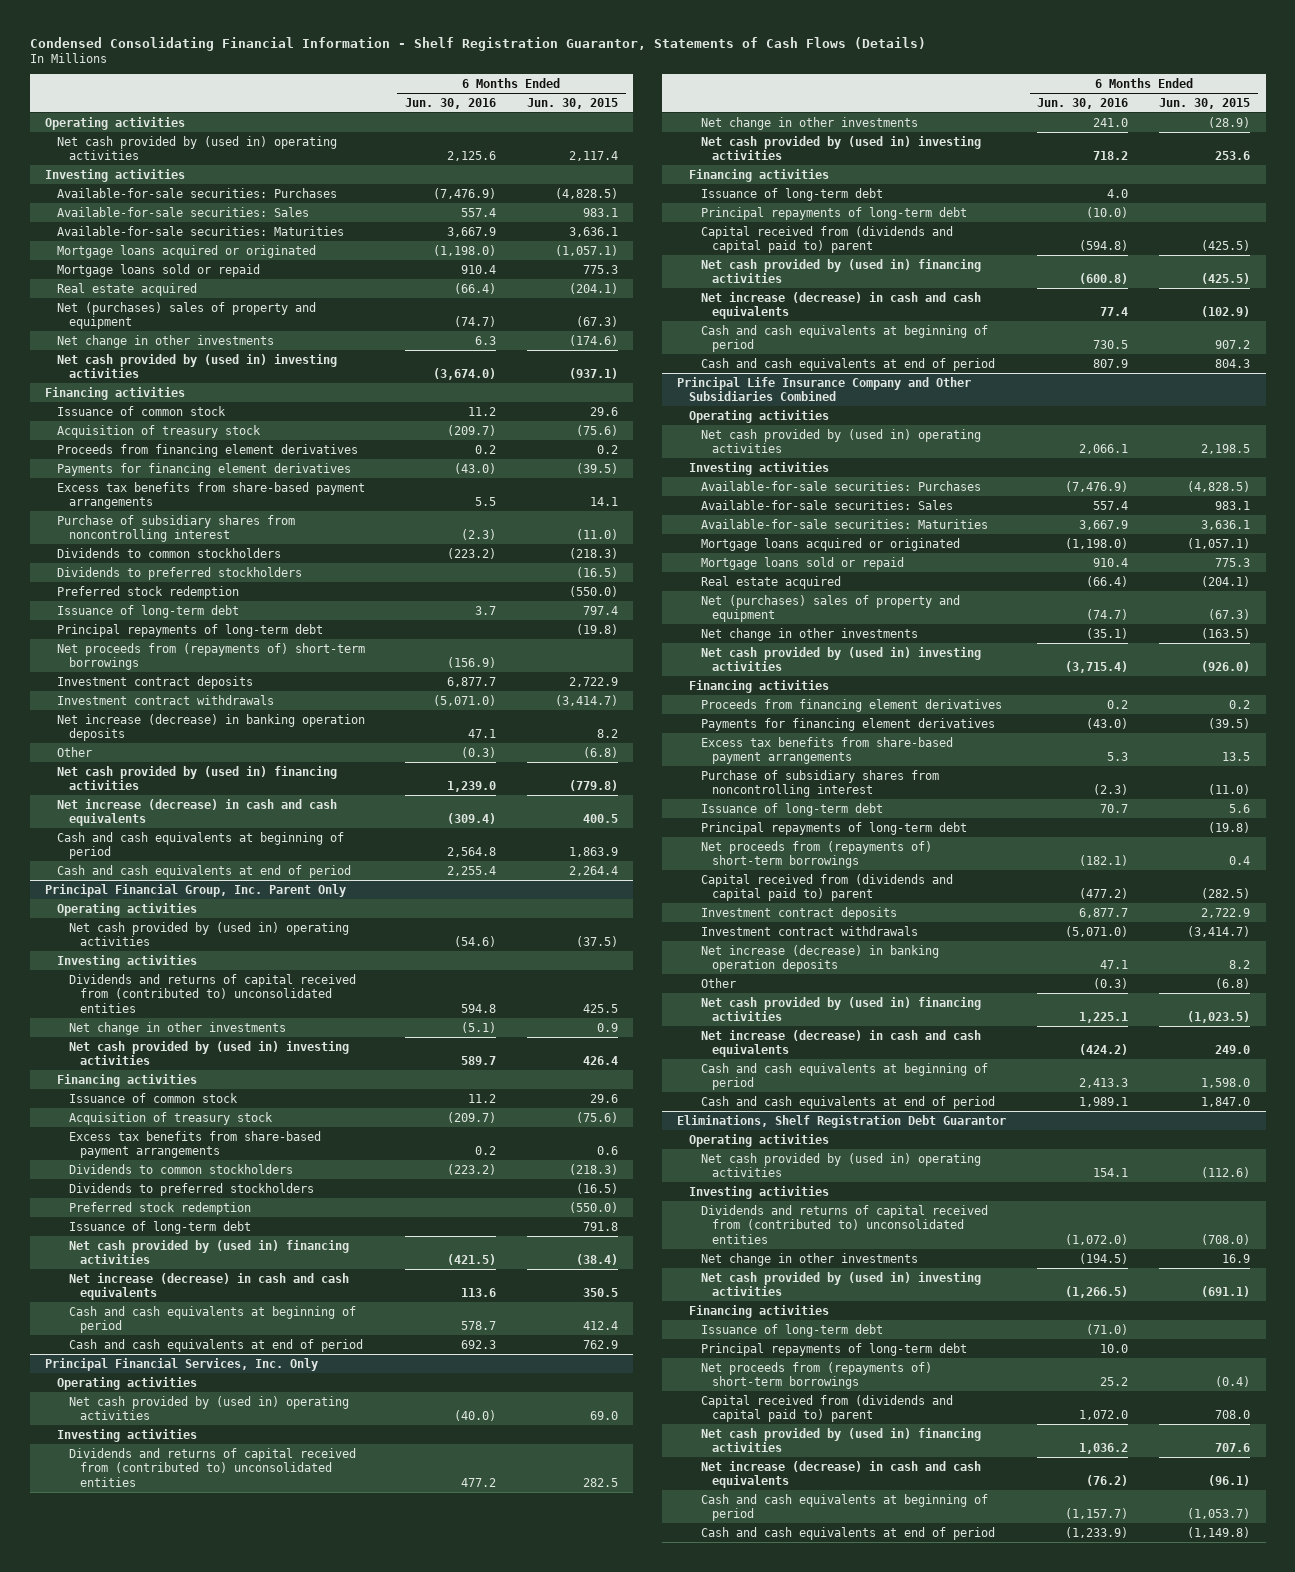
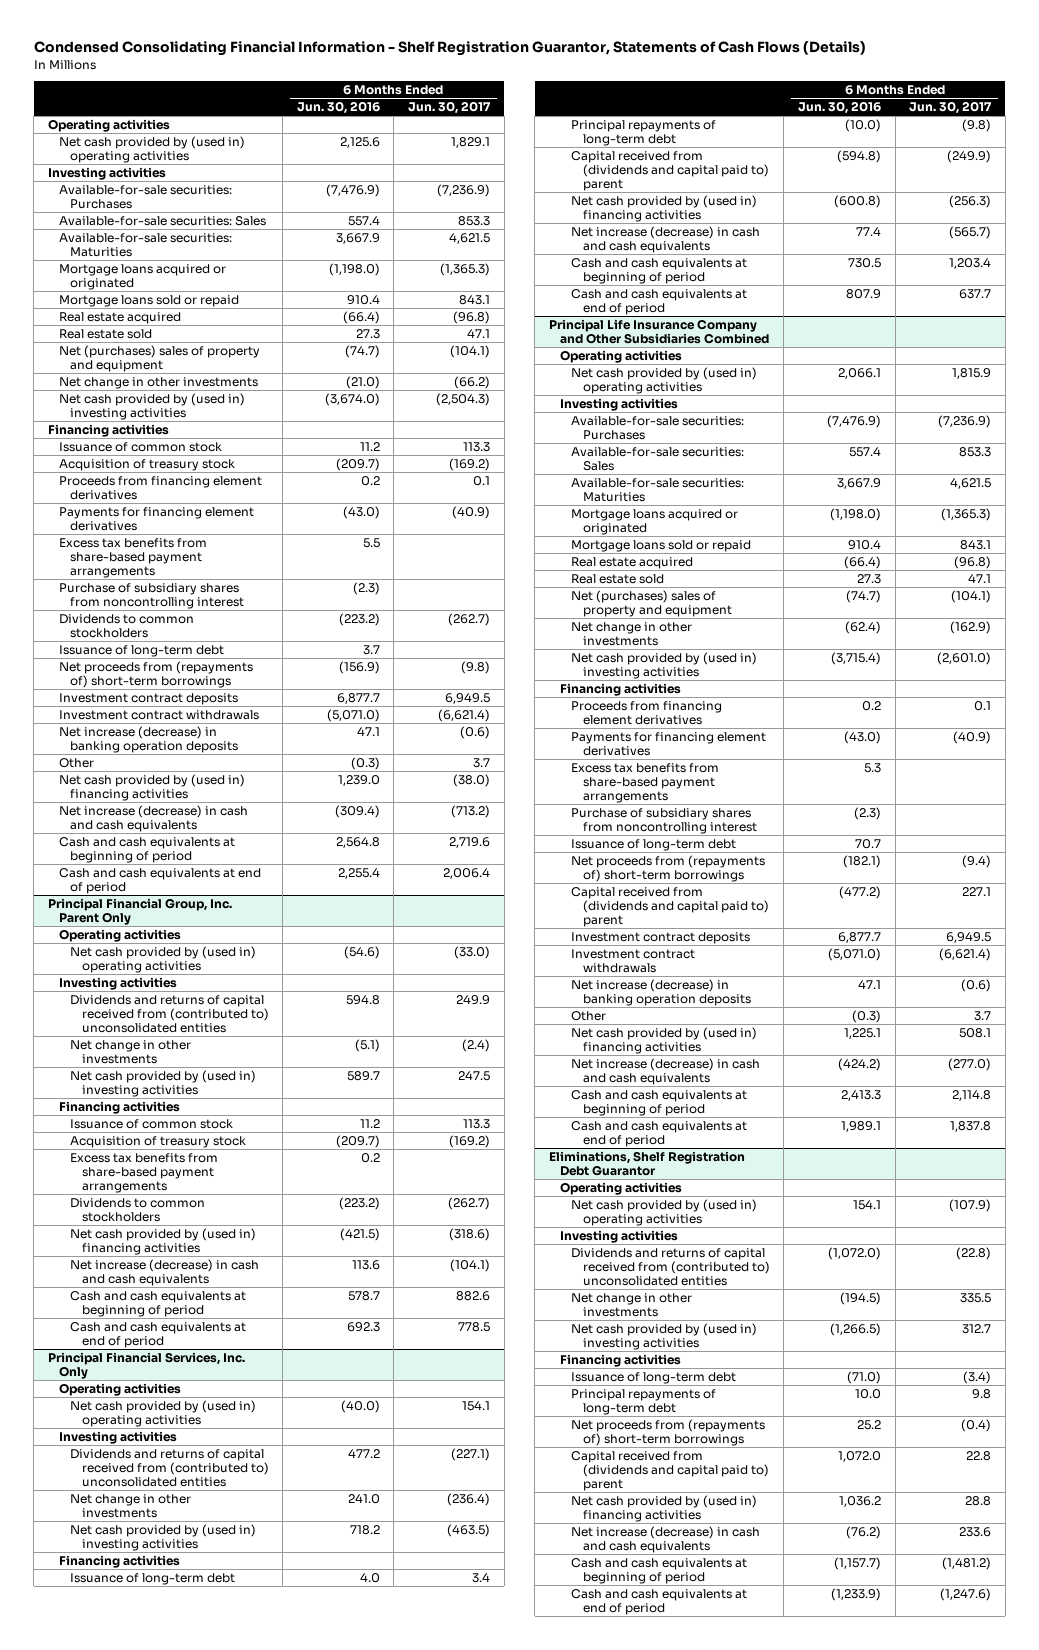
- | 6 Months Ended Jun. 30, 2016 | 6 Months Ended Jun. 30, 2015
+ | 6 Months Ended Jun. 30, 2016 | 6 Months Ended Jun. 30, 2017
+ Real estate sold | 27.3 | 47.1
- Net change in other investments | 6.3 | (174.6)
+ Net change in other investments | (21.0) | (66.2)
- Dividends to preferred stockholders | | (16.5)
- Preferred stock redemption | | (550.0)
- Principal repayments of long-term debt | | (19.8)
@ Principal Financial Group, Inc. Parent Only
- Dividends to preferred stockholders | | (16.5)
- Preferred stock redemption | | (550.0)
- Issuance of long-term debt | | 791.8
@ Principal Life Insurance Company and Other Subsidiaries Combined
+ Real estate sold | 27.3 | 47.1
- Net change in other investments | (35.1) | (163.5)
+ Net change in other investments | (62.4) | (162.9)
- Principal repayments of long-term debt | | (19.8)

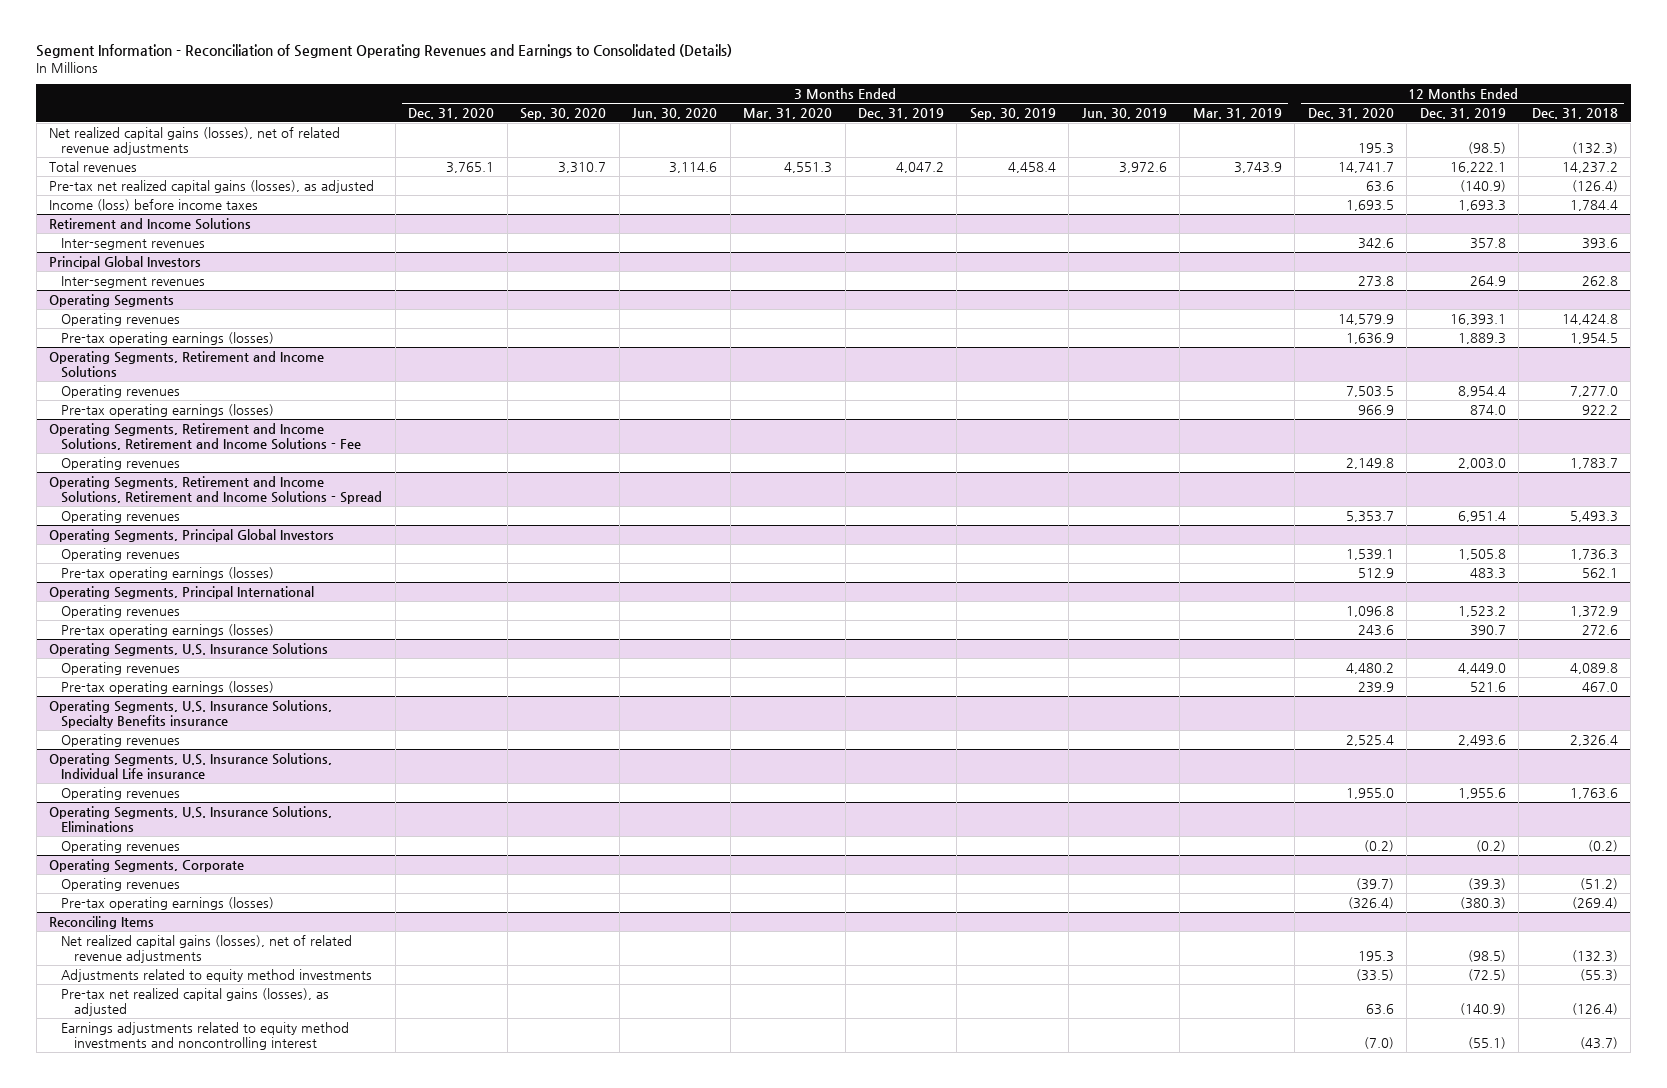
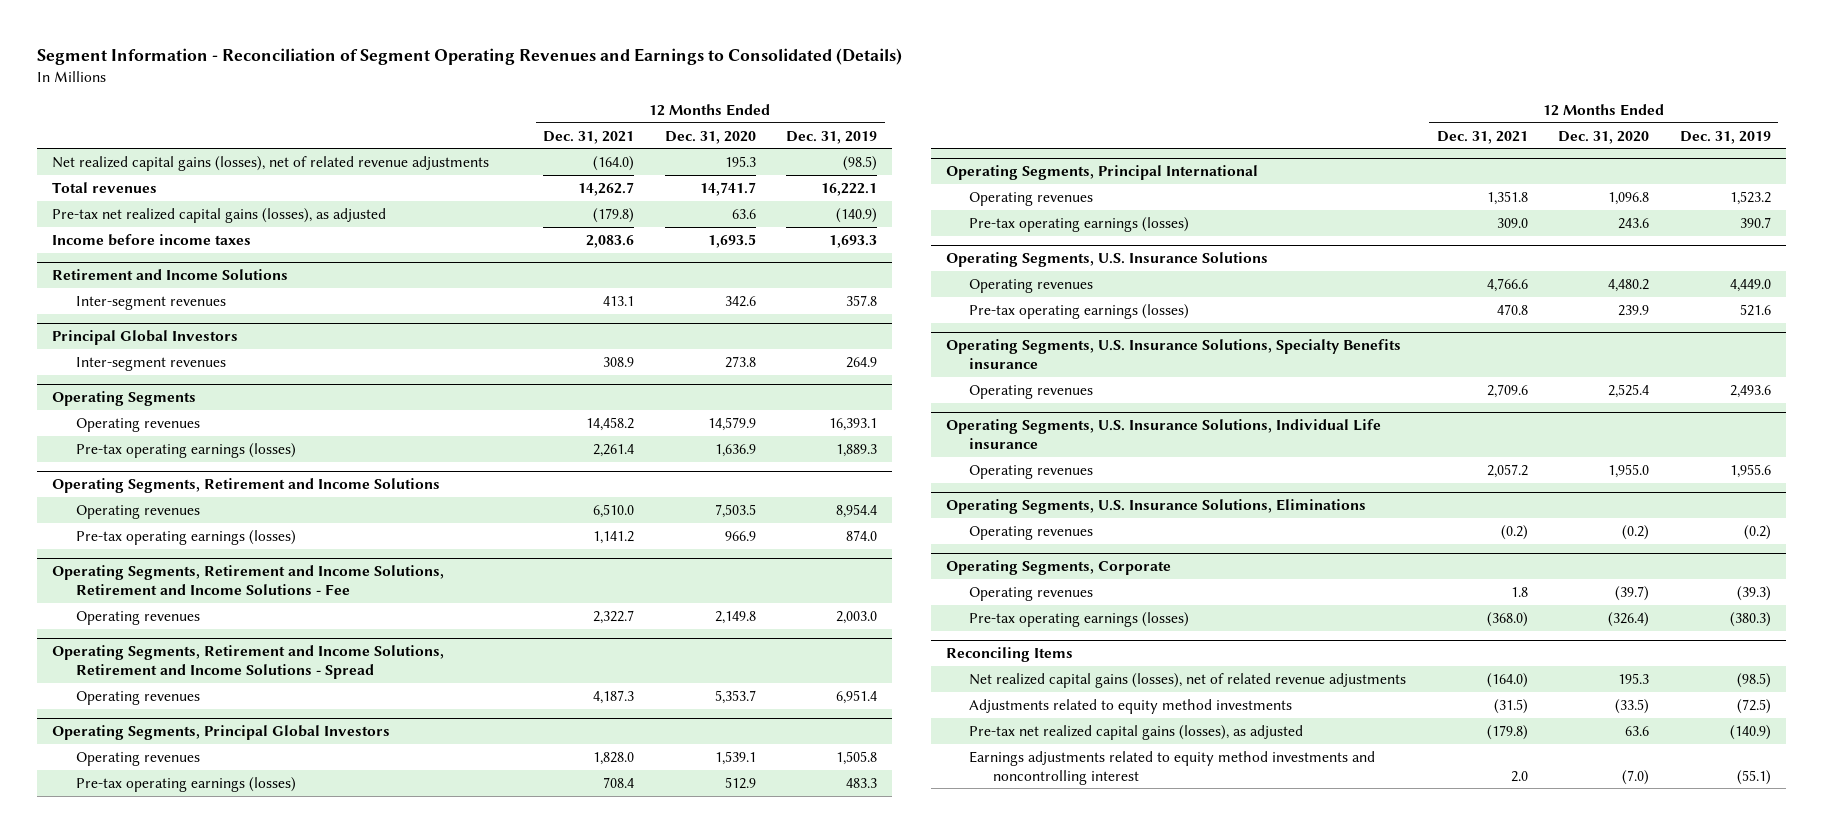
- | 3 Months Ended Dec. 31, 2020 | 3 Months Ended Sep. 30, 2020 | 3 Months Ended Jun. 30, 2020 | 3 Months Ended Mar. 31, 2020 | 3 Months Ended Dec. 31, 2019 | 3 Months Ended Sep. 30, 2019 | 3 Months Ended Jun. 30, 2019 | 3 Months Ended Mar. 31, 2019 | 12 Months Ended Dec. 31, 2020 | 12 Months Ended Dec. 31, 2019 | 12 Months Ended Dec. 31, 2018
+ | 12 Months Ended Dec. 31, 2021 | 12 Months Ended Dec. 31, 2020 | 12 Months Ended Dec. 31, 2019
- Income (loss) before income taxes | | | | | | | | | 1,693.5 | 1,693.3 | 1,784.4
+ Income before income taxes | 2,083.6 | 1,693.5 | 1,693.3

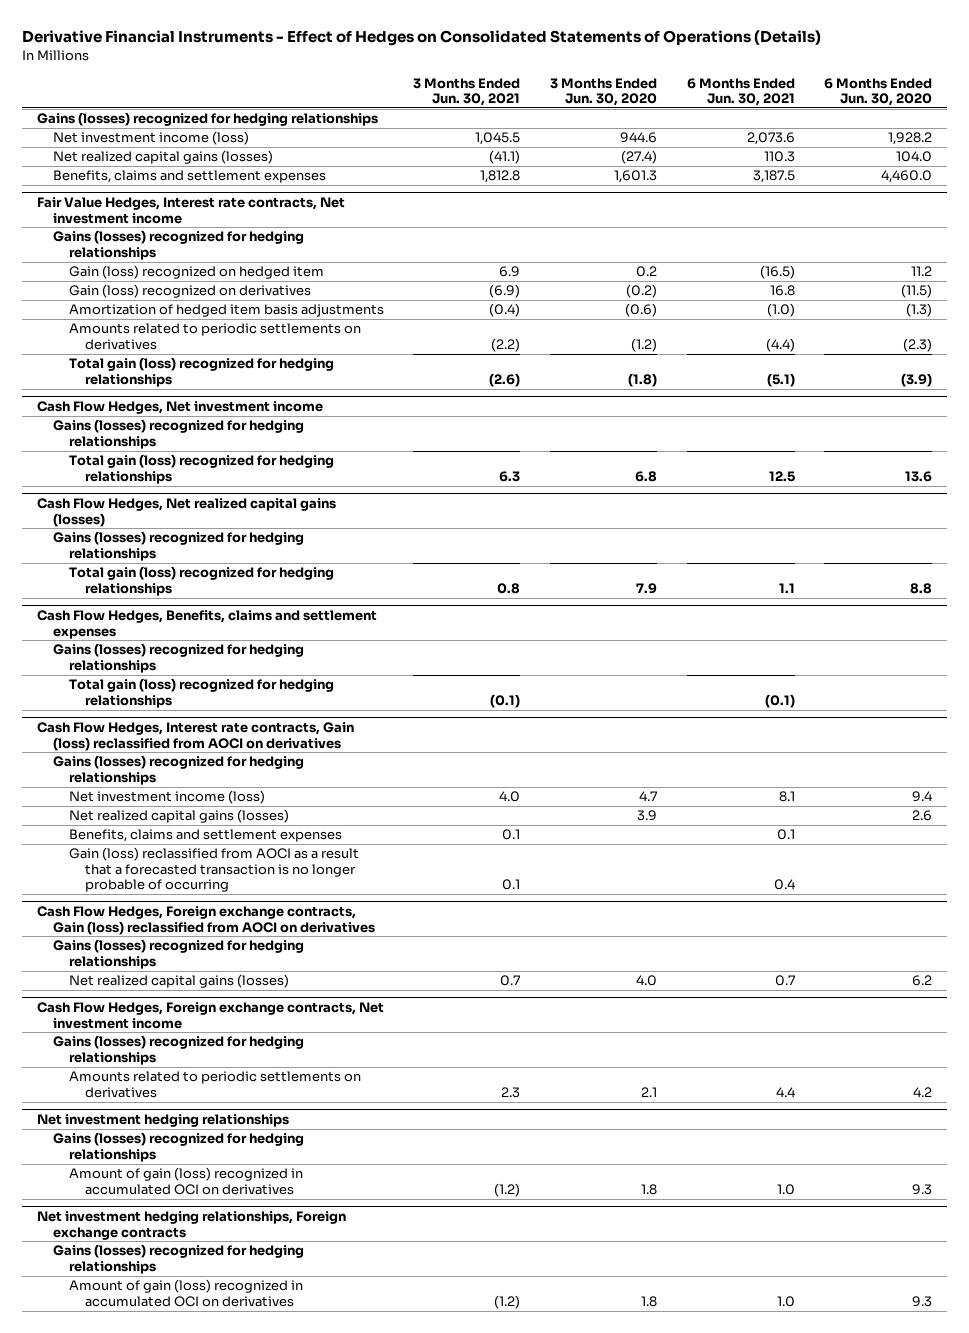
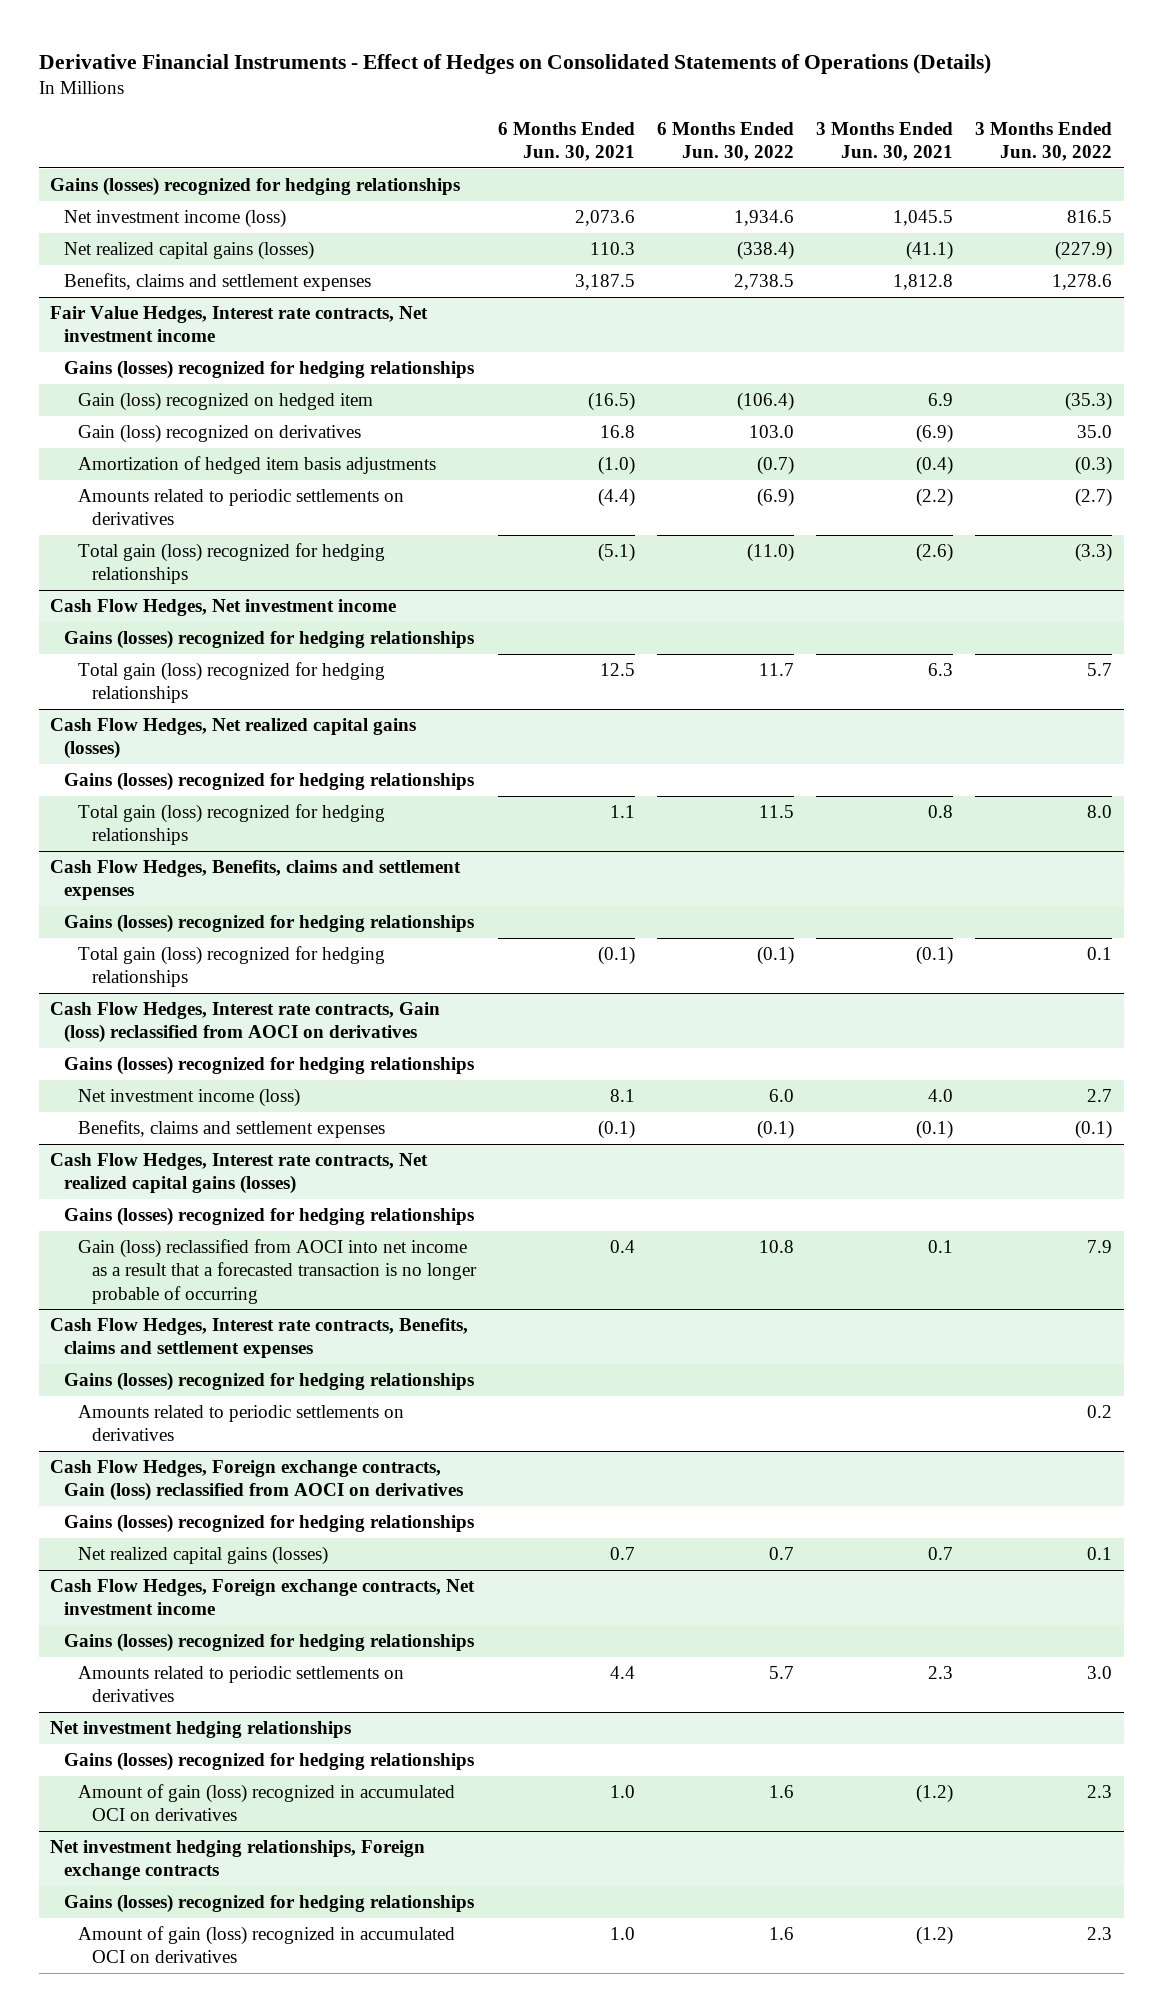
- | 3 Months Ended Jun. 30, 2021 | 3 Months Ended Jun. 30, 2020 | 6 Months Ended Jun. 30, 2021 | 6 Months Ended Jun. 30, 2020
+ | 6 Months Ended Jun. 30, 2021 | 6 Months Ended Jun. 30, 2022 | 3 Months Ended Jun. 30, 2021 | 3 Months Ended Jun. 30, 2022
@ Cash Flow Hedges, Interest rate contracts, Gain (loss) reclassified from AOCI on derivatives
- Net realized capital gains (losses) | | 3.9 | | 2.6
- Benefits, claims and settlement expenses | 0.1 | | 0.1 |
- Gain (loss) reclassified from AOCI as a result that a forecasted transaction is no longer probable of occurring | 0.1 | | 0.4 |
+ Benefits, claims and settlement expenses | (0.1) | (0.1) | (0.1) | (0.1)
+ Cash Flow Hedges, Interest rate contracts, Net realized capital gains (losses)
+ Gains (losses) recognized for hedging relationships
+ Gain (loss) reclassified from AOCI into net income as a result that a forecasted transaction is no longer probable of occurring | 0.4 | 10.8 | 0.1 | 7.9
+ Cash Flow Hedges, Interest rate contracts, Benefits, claims and settlement expenses
+ Gains (losses) recognized for hedging relationships
+ Amounts related to periodic settlements on derivatives | | | | 0.2

